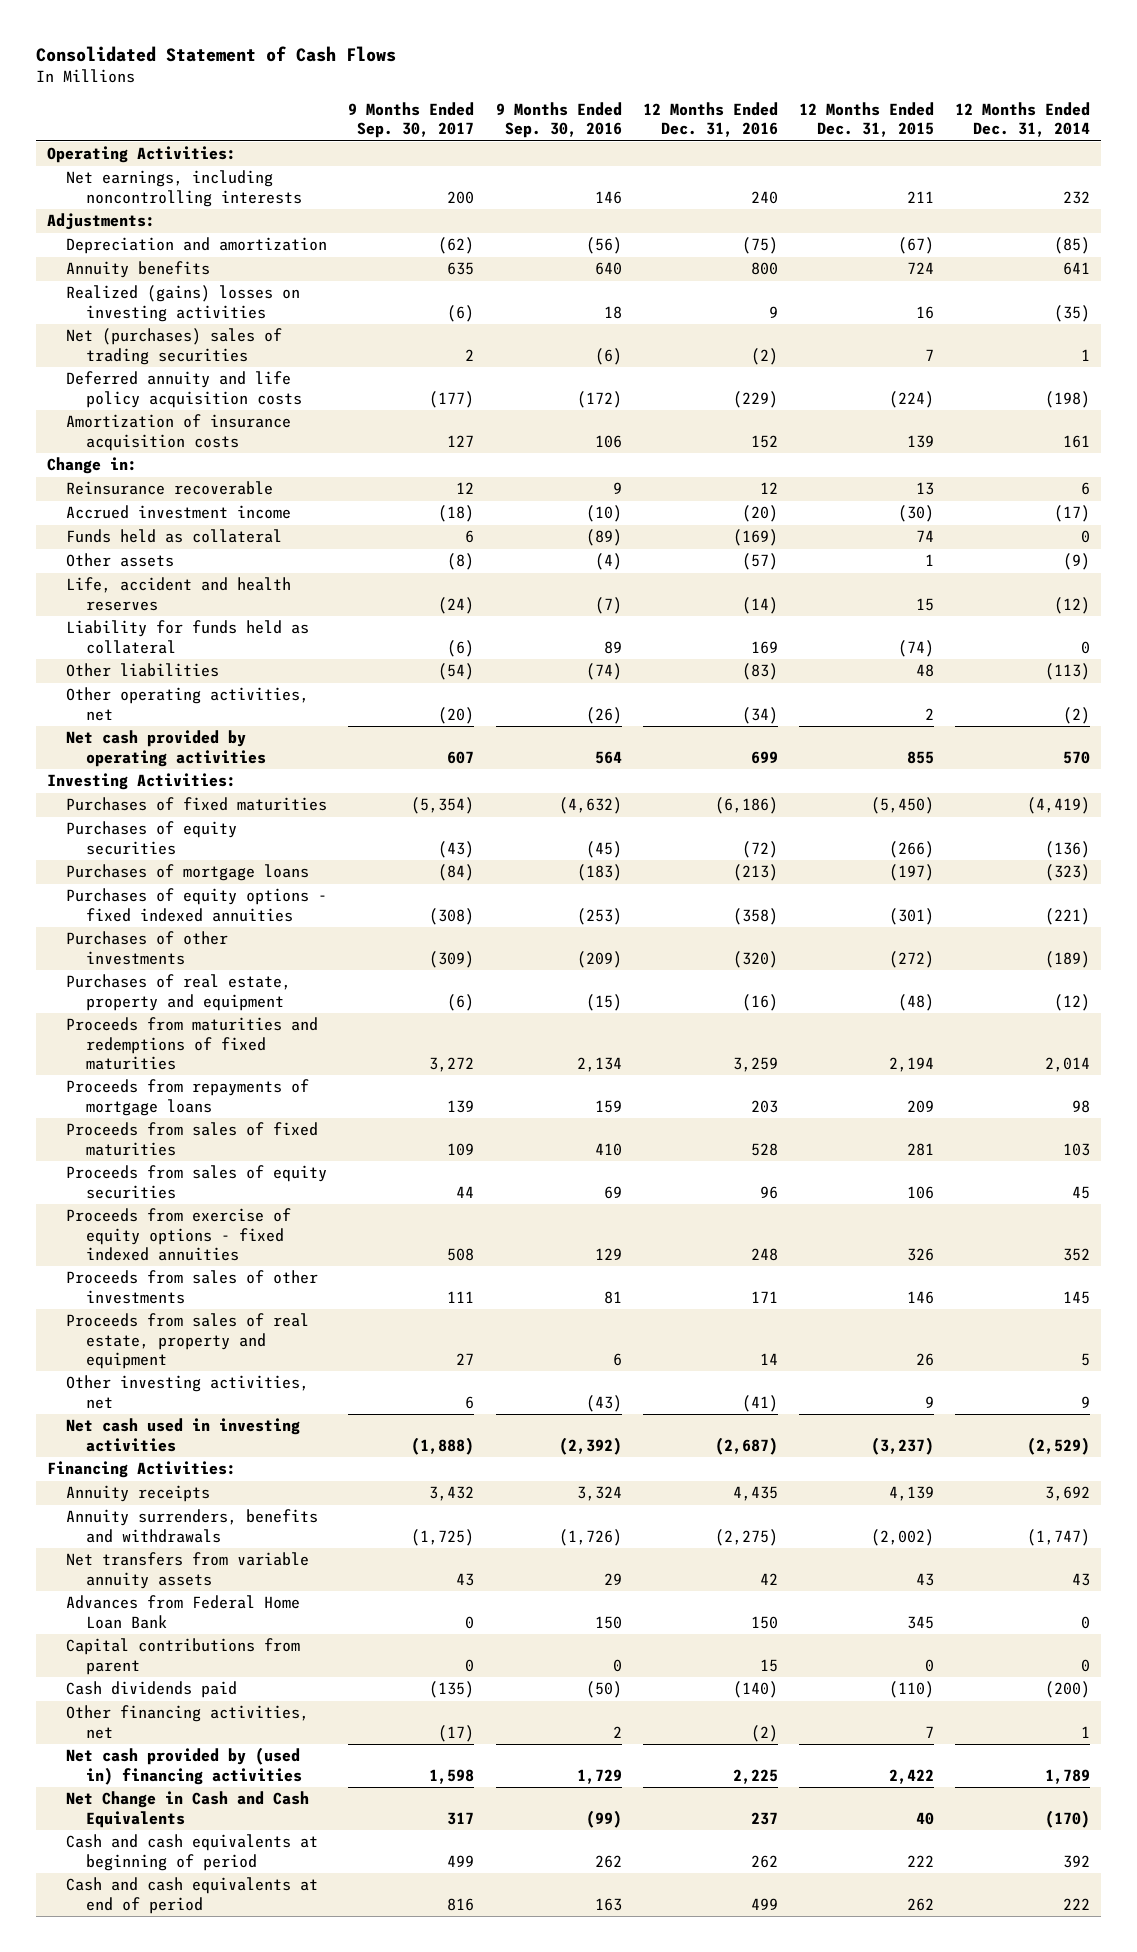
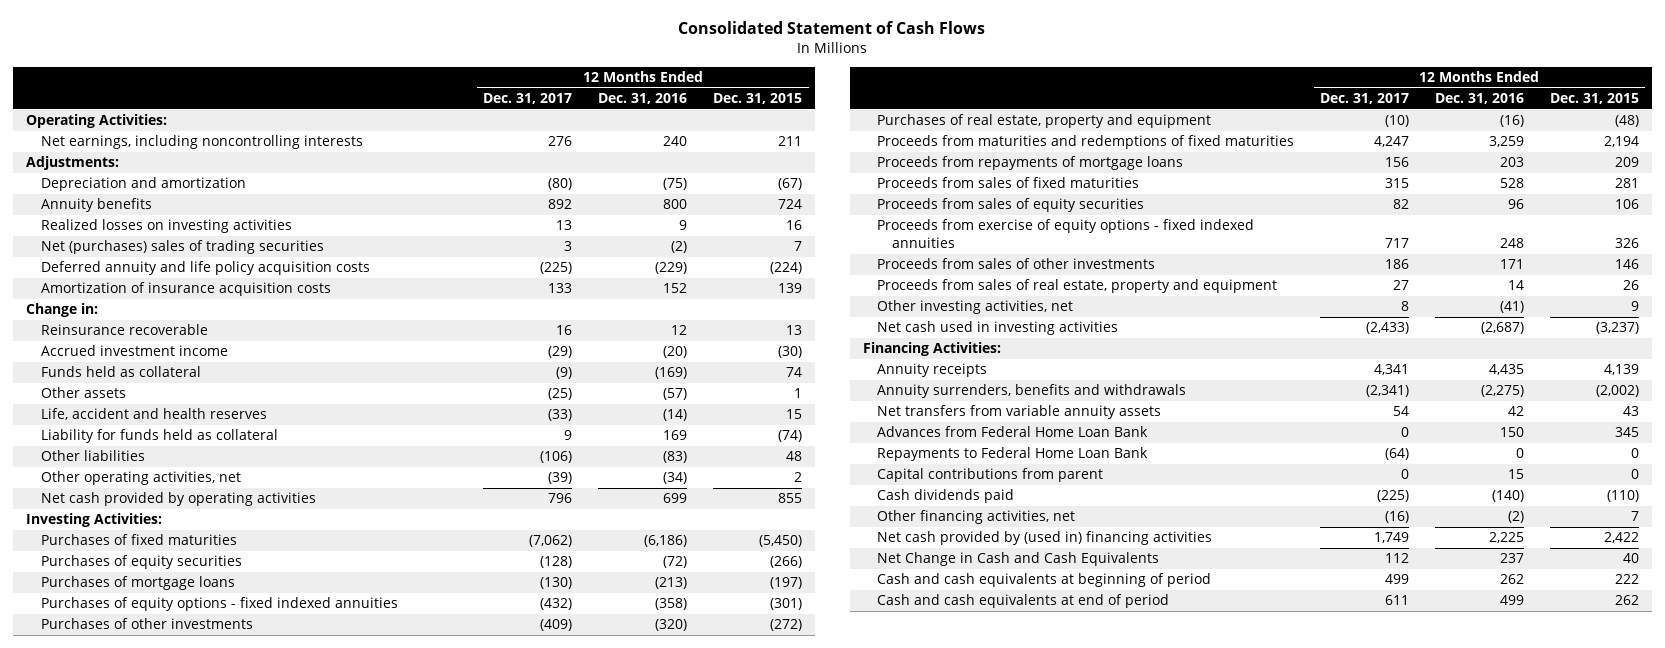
- | 9 Months Ended Sep. 30, 2017 | 9 Months Ended Sep. 30, 2016 | 12 Months Ended Dec. 31, 2016 | 12 Months Ended Dec. 31, 2015 | 12 Months Ended Dec. 31, 2014
+ | 12 Months Ended Dec. 31, 2017 | 12 Months Ended Dec. 31, 2016 | 12 Months Ended Dec. 31, 2015
- Realized (gains) losses on investing activities | (6) | 18 | 9 | 16 | (35)
+ Realized losses on investing activities | 13 | 9 | 16
+ Repayments to Federal Home Loan Bank | (64) | 0 | 0

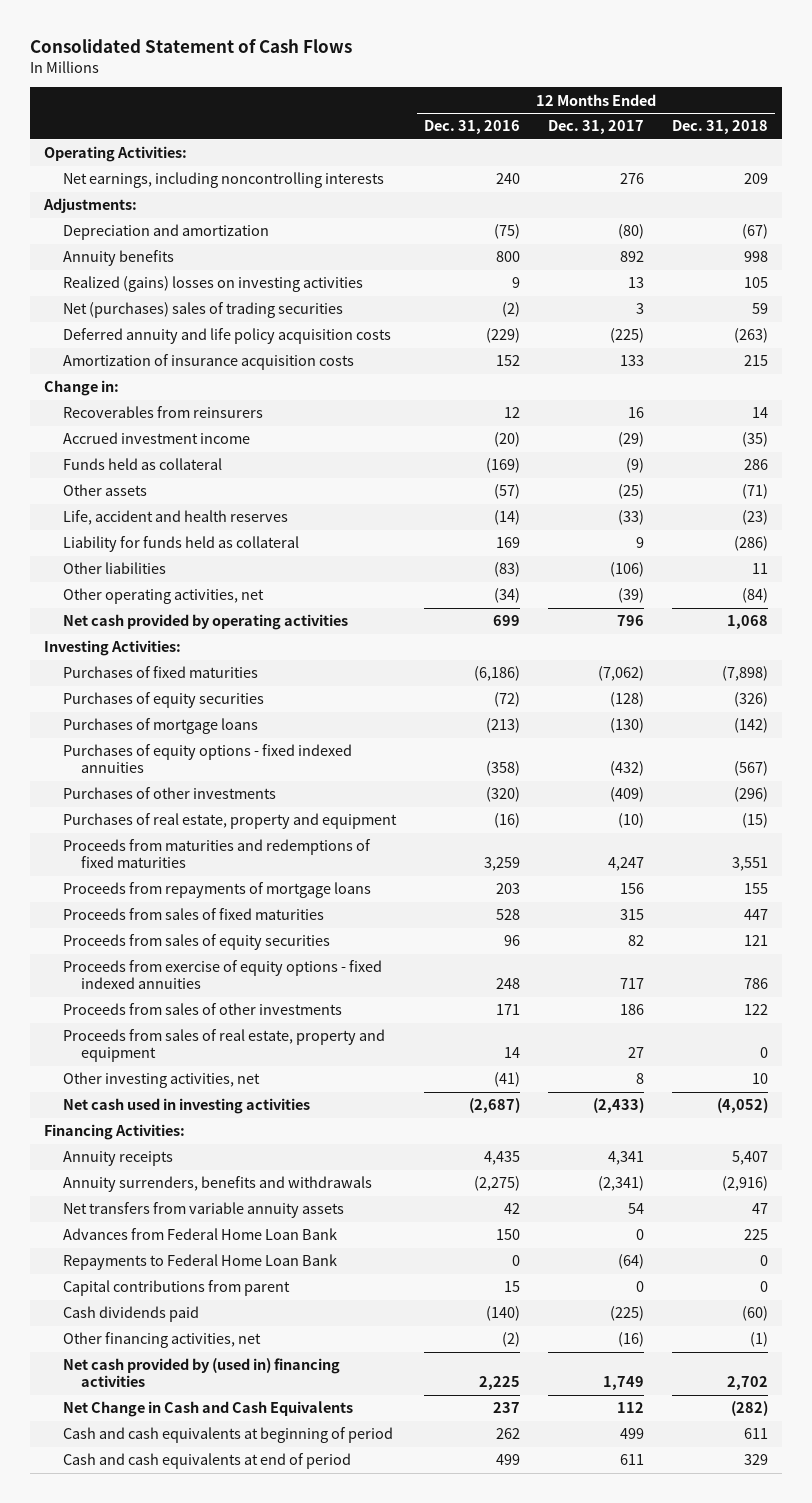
- | 12 Months Ended Dec. 31, 2017 | 12 Months Ended Dec. 31, 2016 | 12 Months Ended Dec. 31, 2015
+ | 12 Months Ended Dec. 31, 2016 | 12 Months Ended Dec. 31, 2017 | 12 Months Ended Dec. 31, 2018
- Realized losses on investing activities | 13 | 9 | 16
+ Realized (gains) losses on investing activities | 9 | 13 | 105
- Reinsurance recoverable | 16 | 12 | 13
+ Recoverables from reinsurers | 12 | 16 | 14

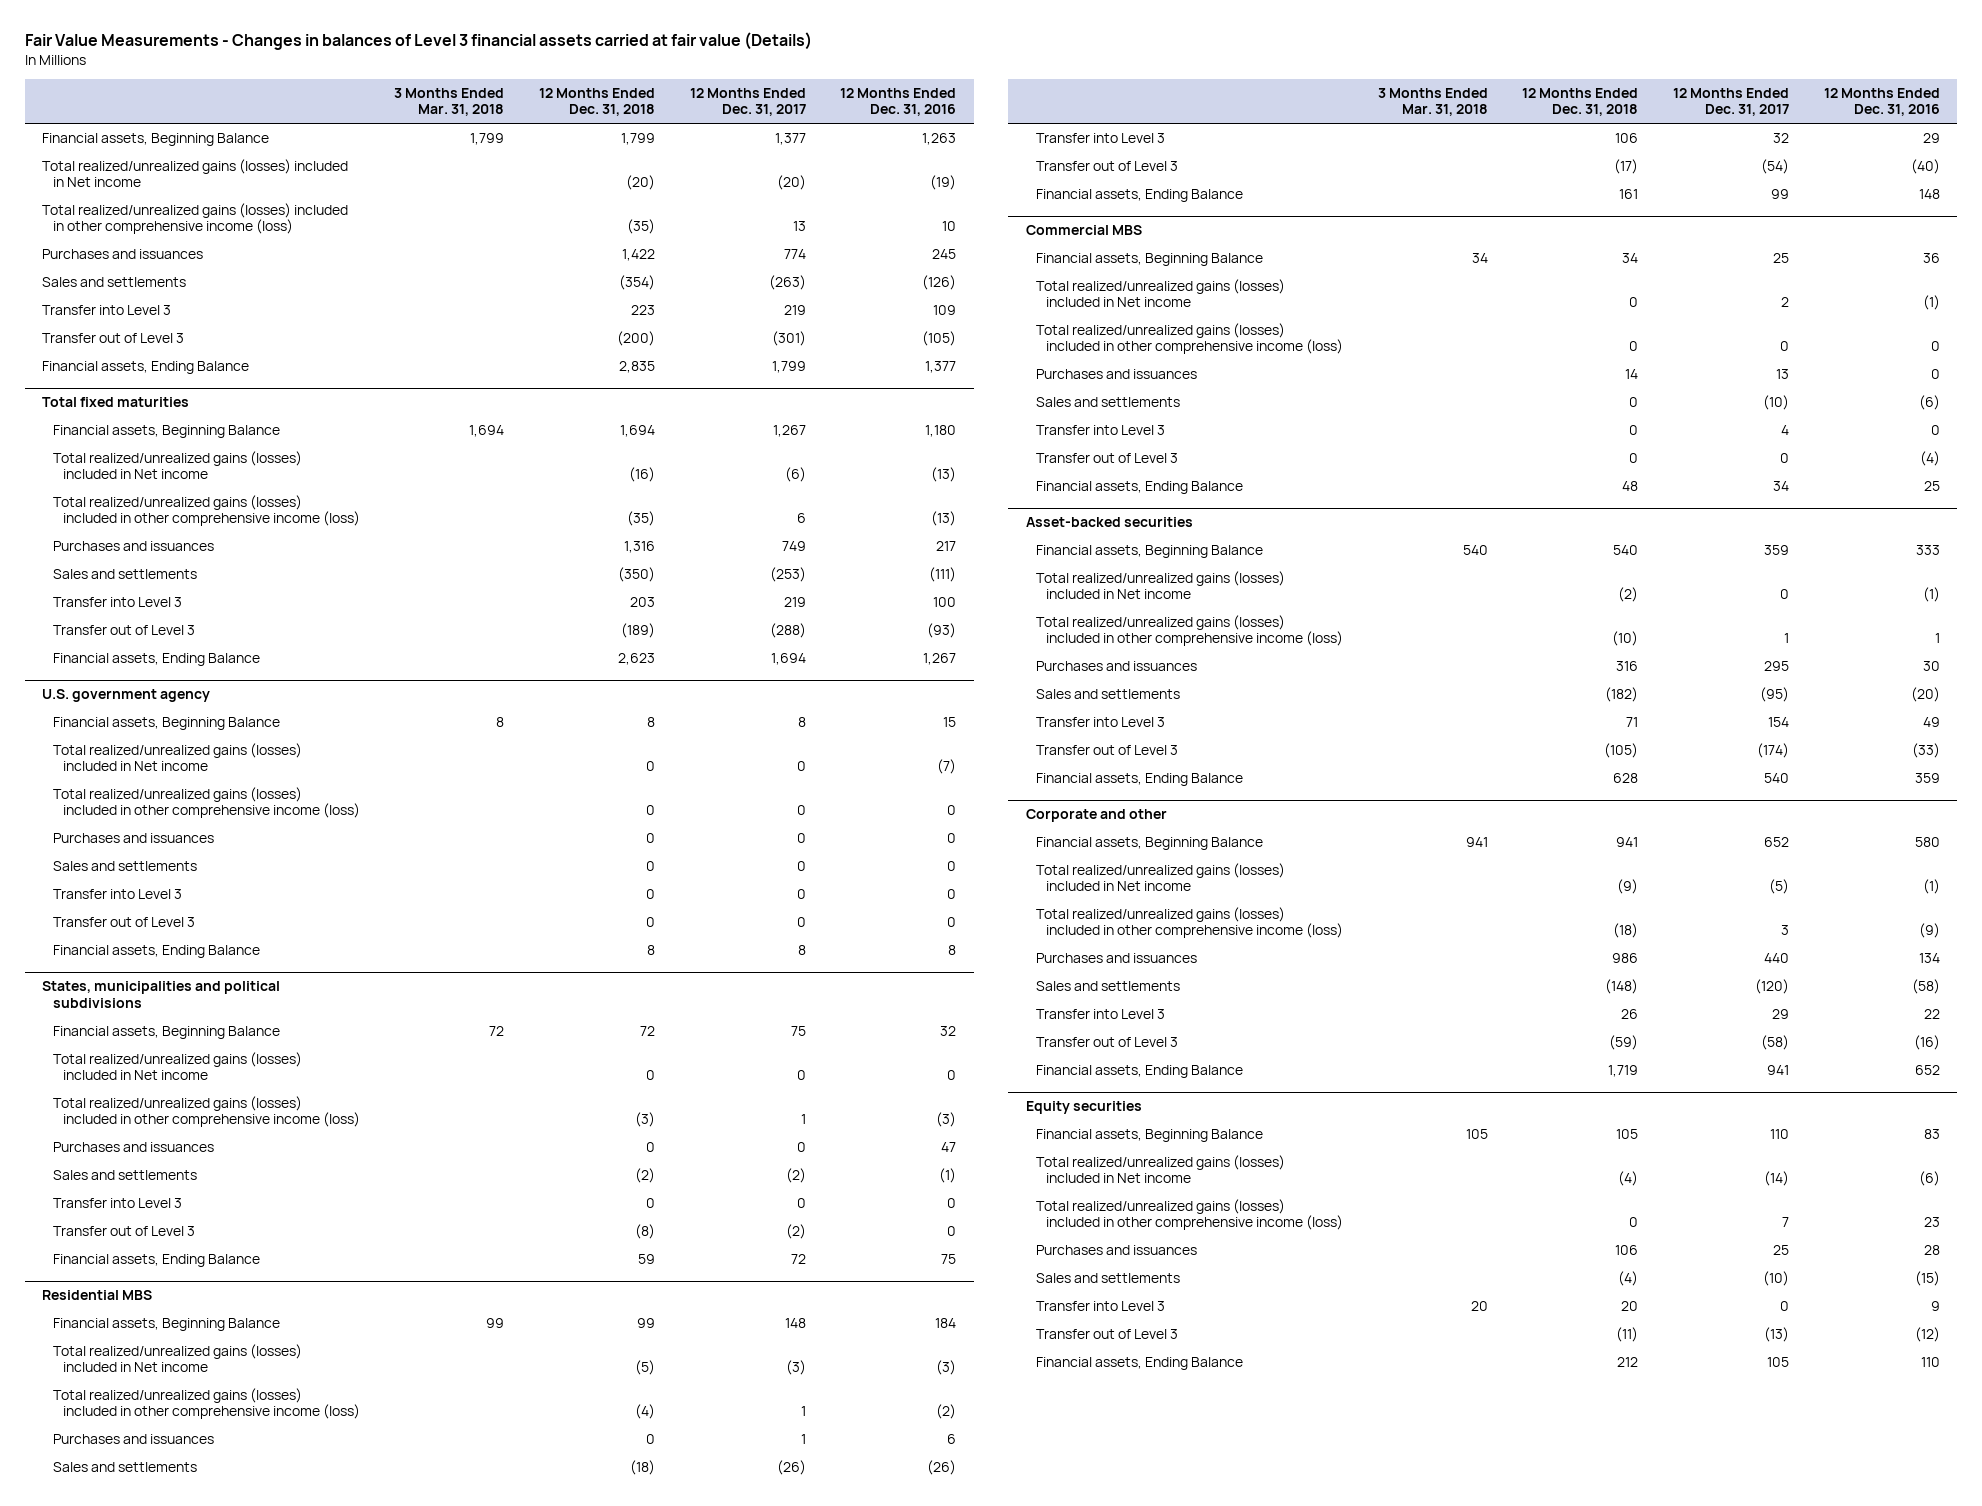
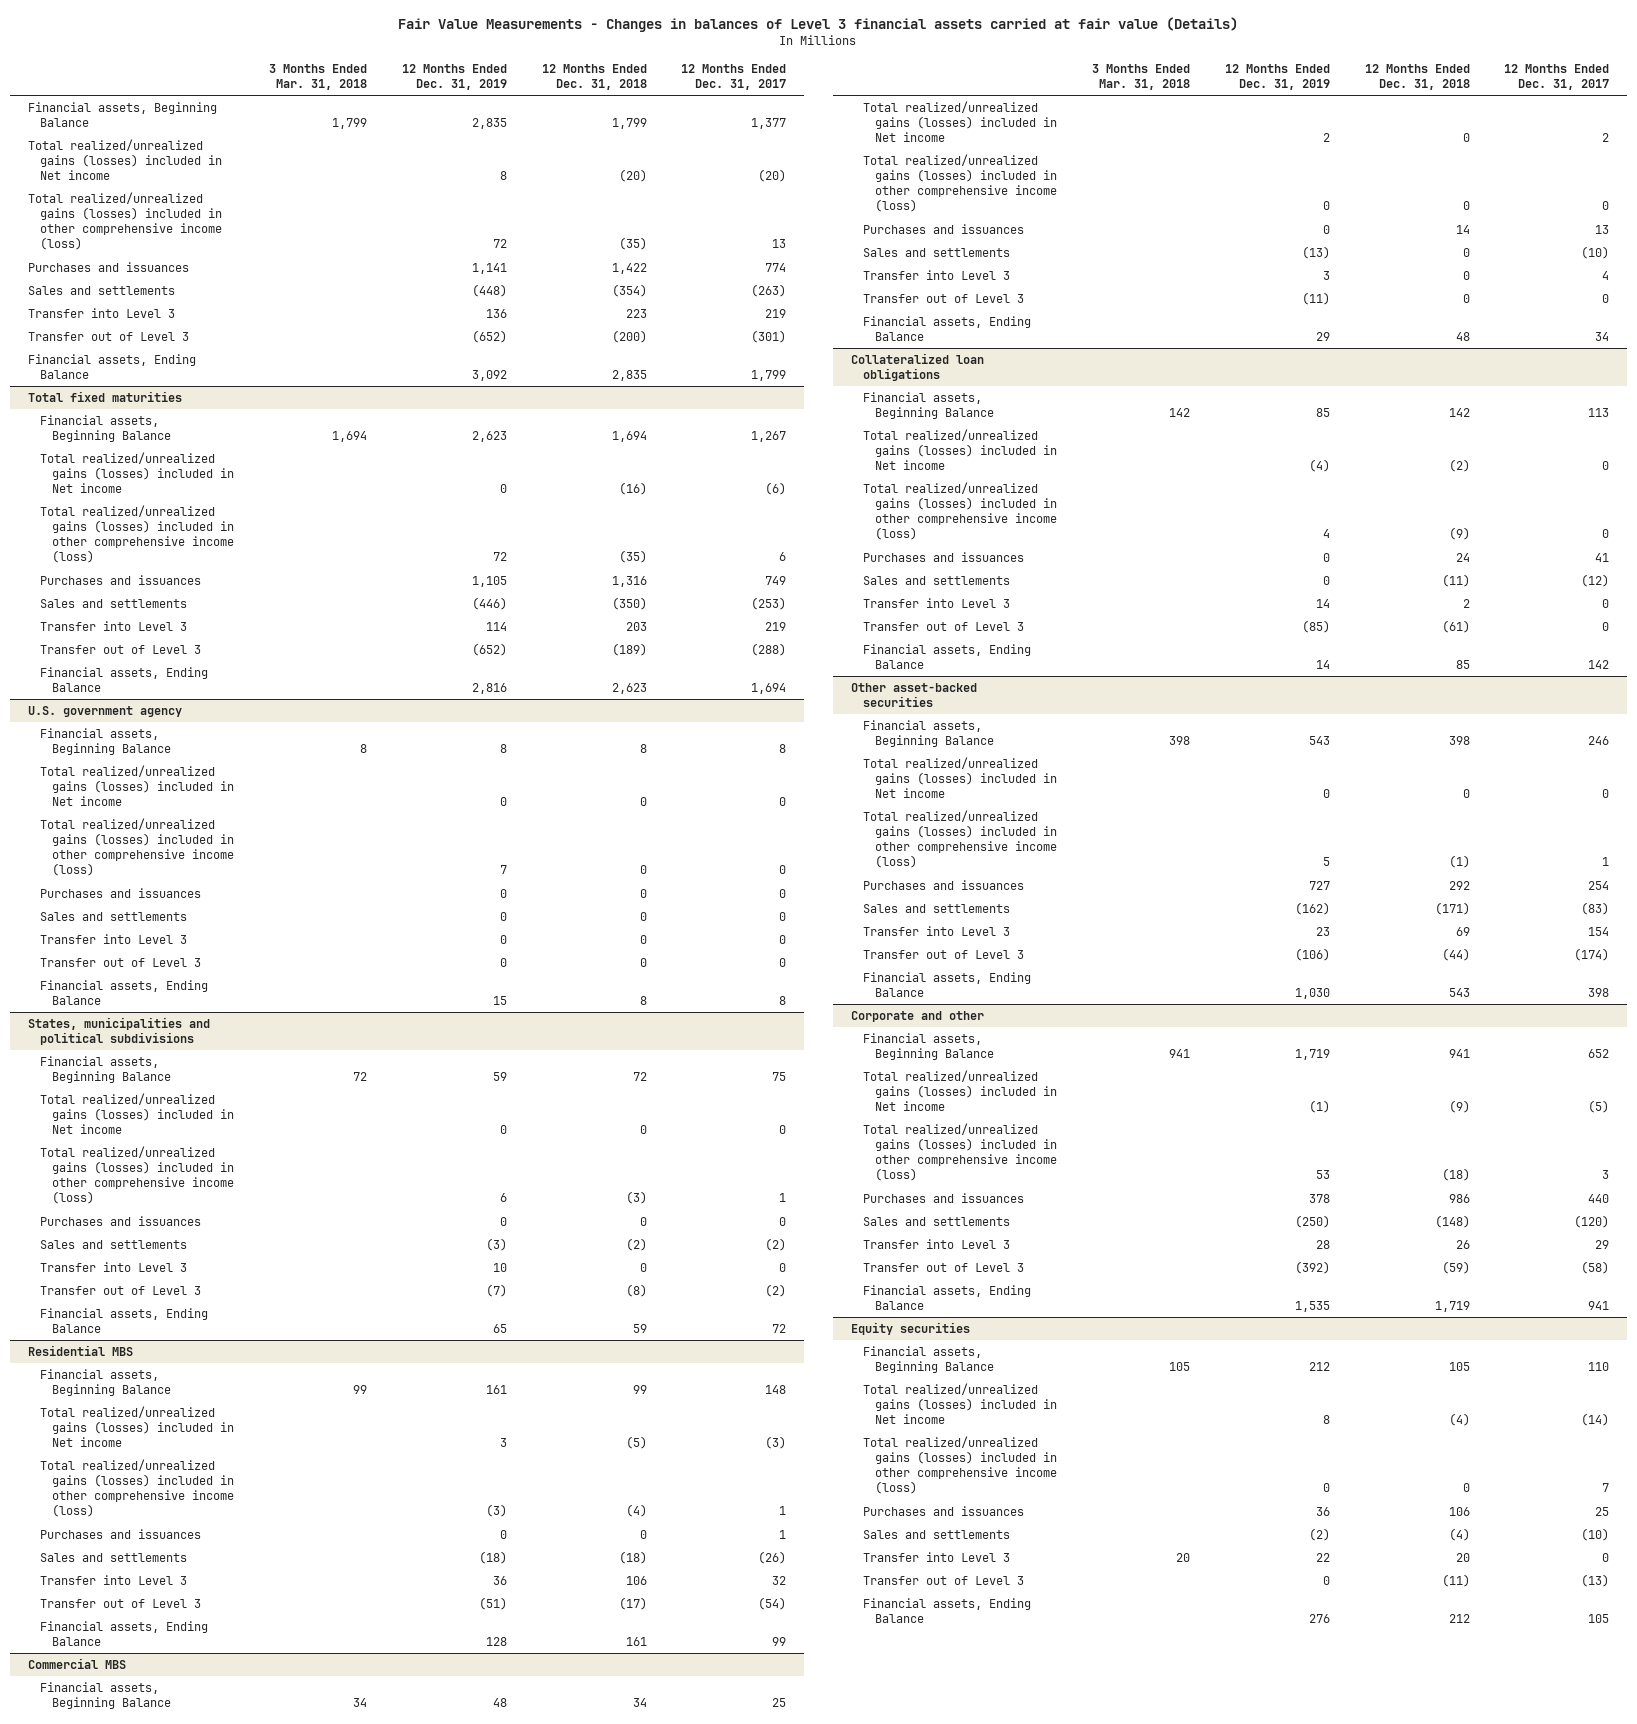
- | 3 Months Ended Mar. 31, 2018 | 12 Months Ended Dec. 31, 2018 | 12 Months Ended Dec. 31, 2017 | 12 Months Ended Dec. 31, 2016
+ | 3 Months Ended Mar. 31, 2018 | 12 Months Ended Dec. 31, 2019 | 12 Months Ended Dec. 31, 2018 | 12 Months Ended Dec. 31, 2017
- Asset-backed securities
- Financial assets, Beginning Balance | 540 | 540 | 359 | 333
+ Collateralized loan obligations
+ Financial assets, Beginning Balance | 142 | 85 | 142 | 113
- Total realized/unrealized gains (losses) included in other comprehensive income (loss) | | (10) | 1 | 1
- Purchases and issuances | | 316 | 295 | 30
- Sales and settlements | | (182) | (95) | (20)
- Transfer into Level 3 | | 71 | 154 | 49
- Transfer out of Level 3 | | (105) | (174) | (33)
- Financial assets, Ending Balance | | 628 | 540 | 359
+ Total realized/unrealized gains (losses) included in other comprehensive income (loss) | | 4 | (9) | 0
+ Purchases and issuances | | 0 | 24 | 41
+ Sales and settlements | | 0 | (11) | (12)
+ Transfer into Level 3 | | 14 | 2 | 0
+ Transfer out of Level 3 | | (85) | (61) | 0
+ Financial assets, Ending Balance | | 14 | 85 | 142
+ Other asset-backed securities
+ Financial assets, Beginning Balance | 398 | 543 | 398 | 246
+ Total realized/unrealized gains (losses) included in Net income | | 0 | 0 | 0
+ Total realized/unrealized gains (losses) included in other comprehensive income (loss) | | 5 | (1) | 1
+ Purchases and issuances | | 727 | 292 | 254
+ Sales and settlements | | (162) | (171) | (83)
+ Transfer into Level 3 | | 23 | 69 | 154
+ Transfer out of Level 3 | | (106) | (44) | (174)
+ Financial assets, Ending Balance | | 1,030 | 543 | 398

